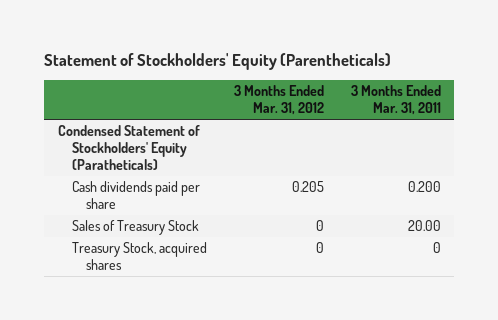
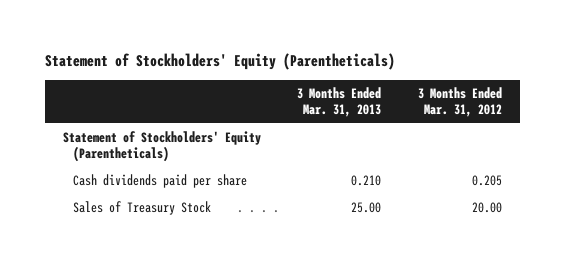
- | 3 Months Ended Mar. 31, 2012 | 3 Months Ended Mar. 31, 2011
+ | 3 Months Ended Mar. 31, 2013 | 3 Months Ended Mar. 31, 2012
- Condensed Statement of Stockholders' Equity (Paratheticals)
+ Statement of Stockholders' Equity (Parentheticals)
- Sales of Treasury Stock | 0 | 20.00
- Treasury Stock, acquired shares | 0 | 0
+ Sales of Treasury Stock | 25.00 | 20.00

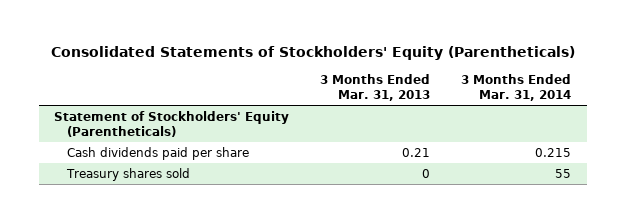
- Statement of Stockholders' Equity (Parentheticals)
+ Consolidated Statements of Stockholders' Equity (Parentheticals)
- | 3 Months Ended Mar. 31, 2013 | 3 Months Ended Mar. 31, 2012
+ | 3 Months Ended Mar. 31, 2013 | 3 Months Ended Mar. 31, 2014
- Cash dividends paid per share | 0.210 | 0.205
- Sales of Treasury Stock | 25.00 | 20.00
+ Cash dividends paid per share | 0.21 | 0.215
+ Treasury shares sold | 0 | 55

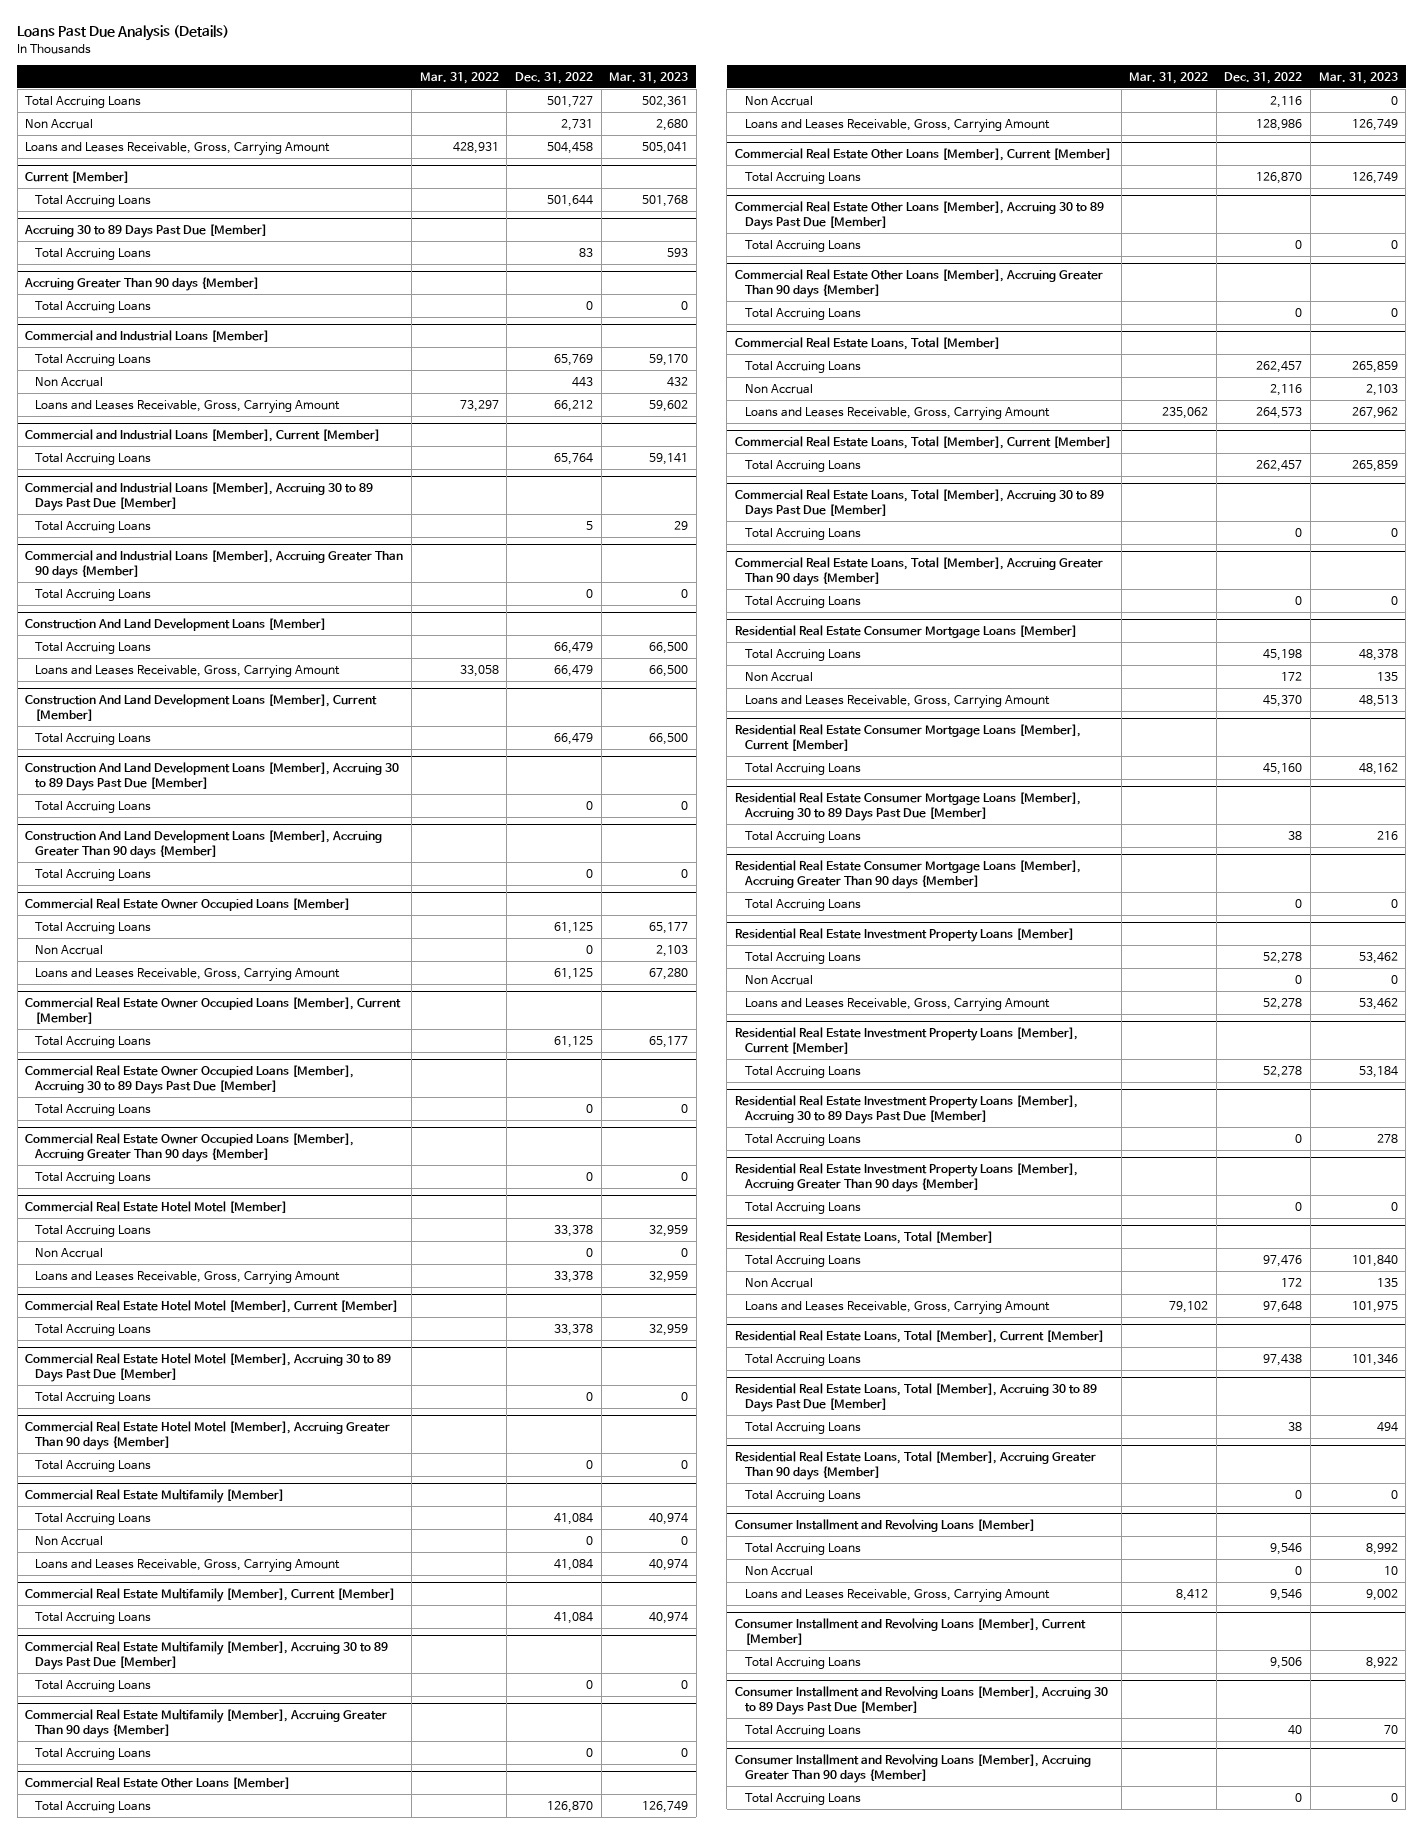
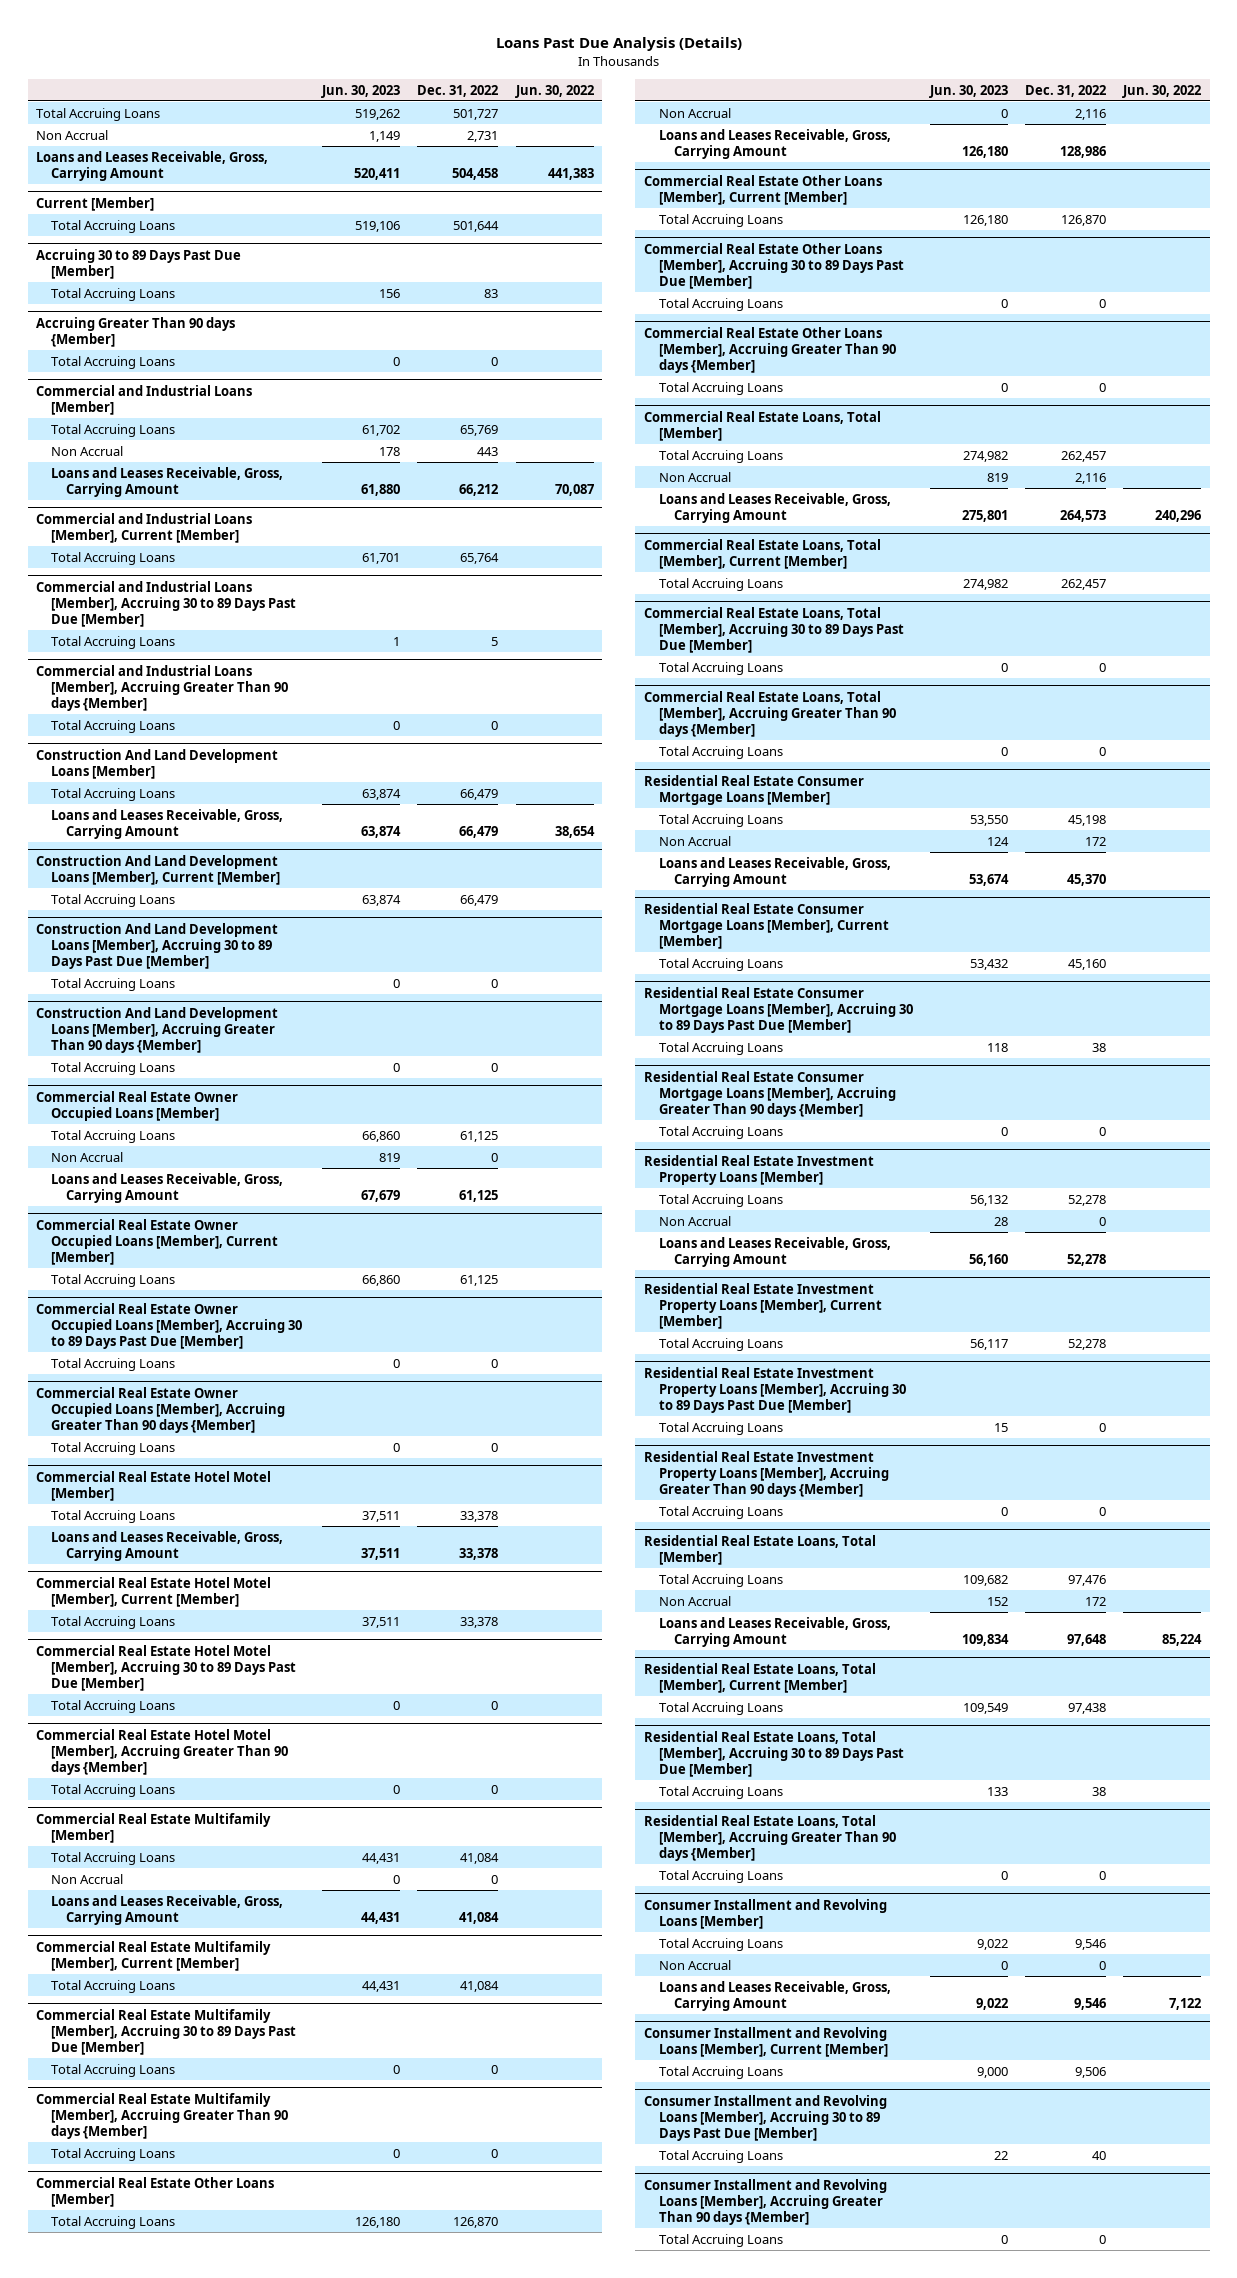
- | Mar. 31, 2022 | Dec. 31, 2022 | Mar. 31, 2023
+ | Jun. 30, 2023 | Dec. 31, 2022 | Jun. 30, 2022
@ Commercial Real Estate Hotel Motel [Member]
- Non Accrual | | 0 | 0

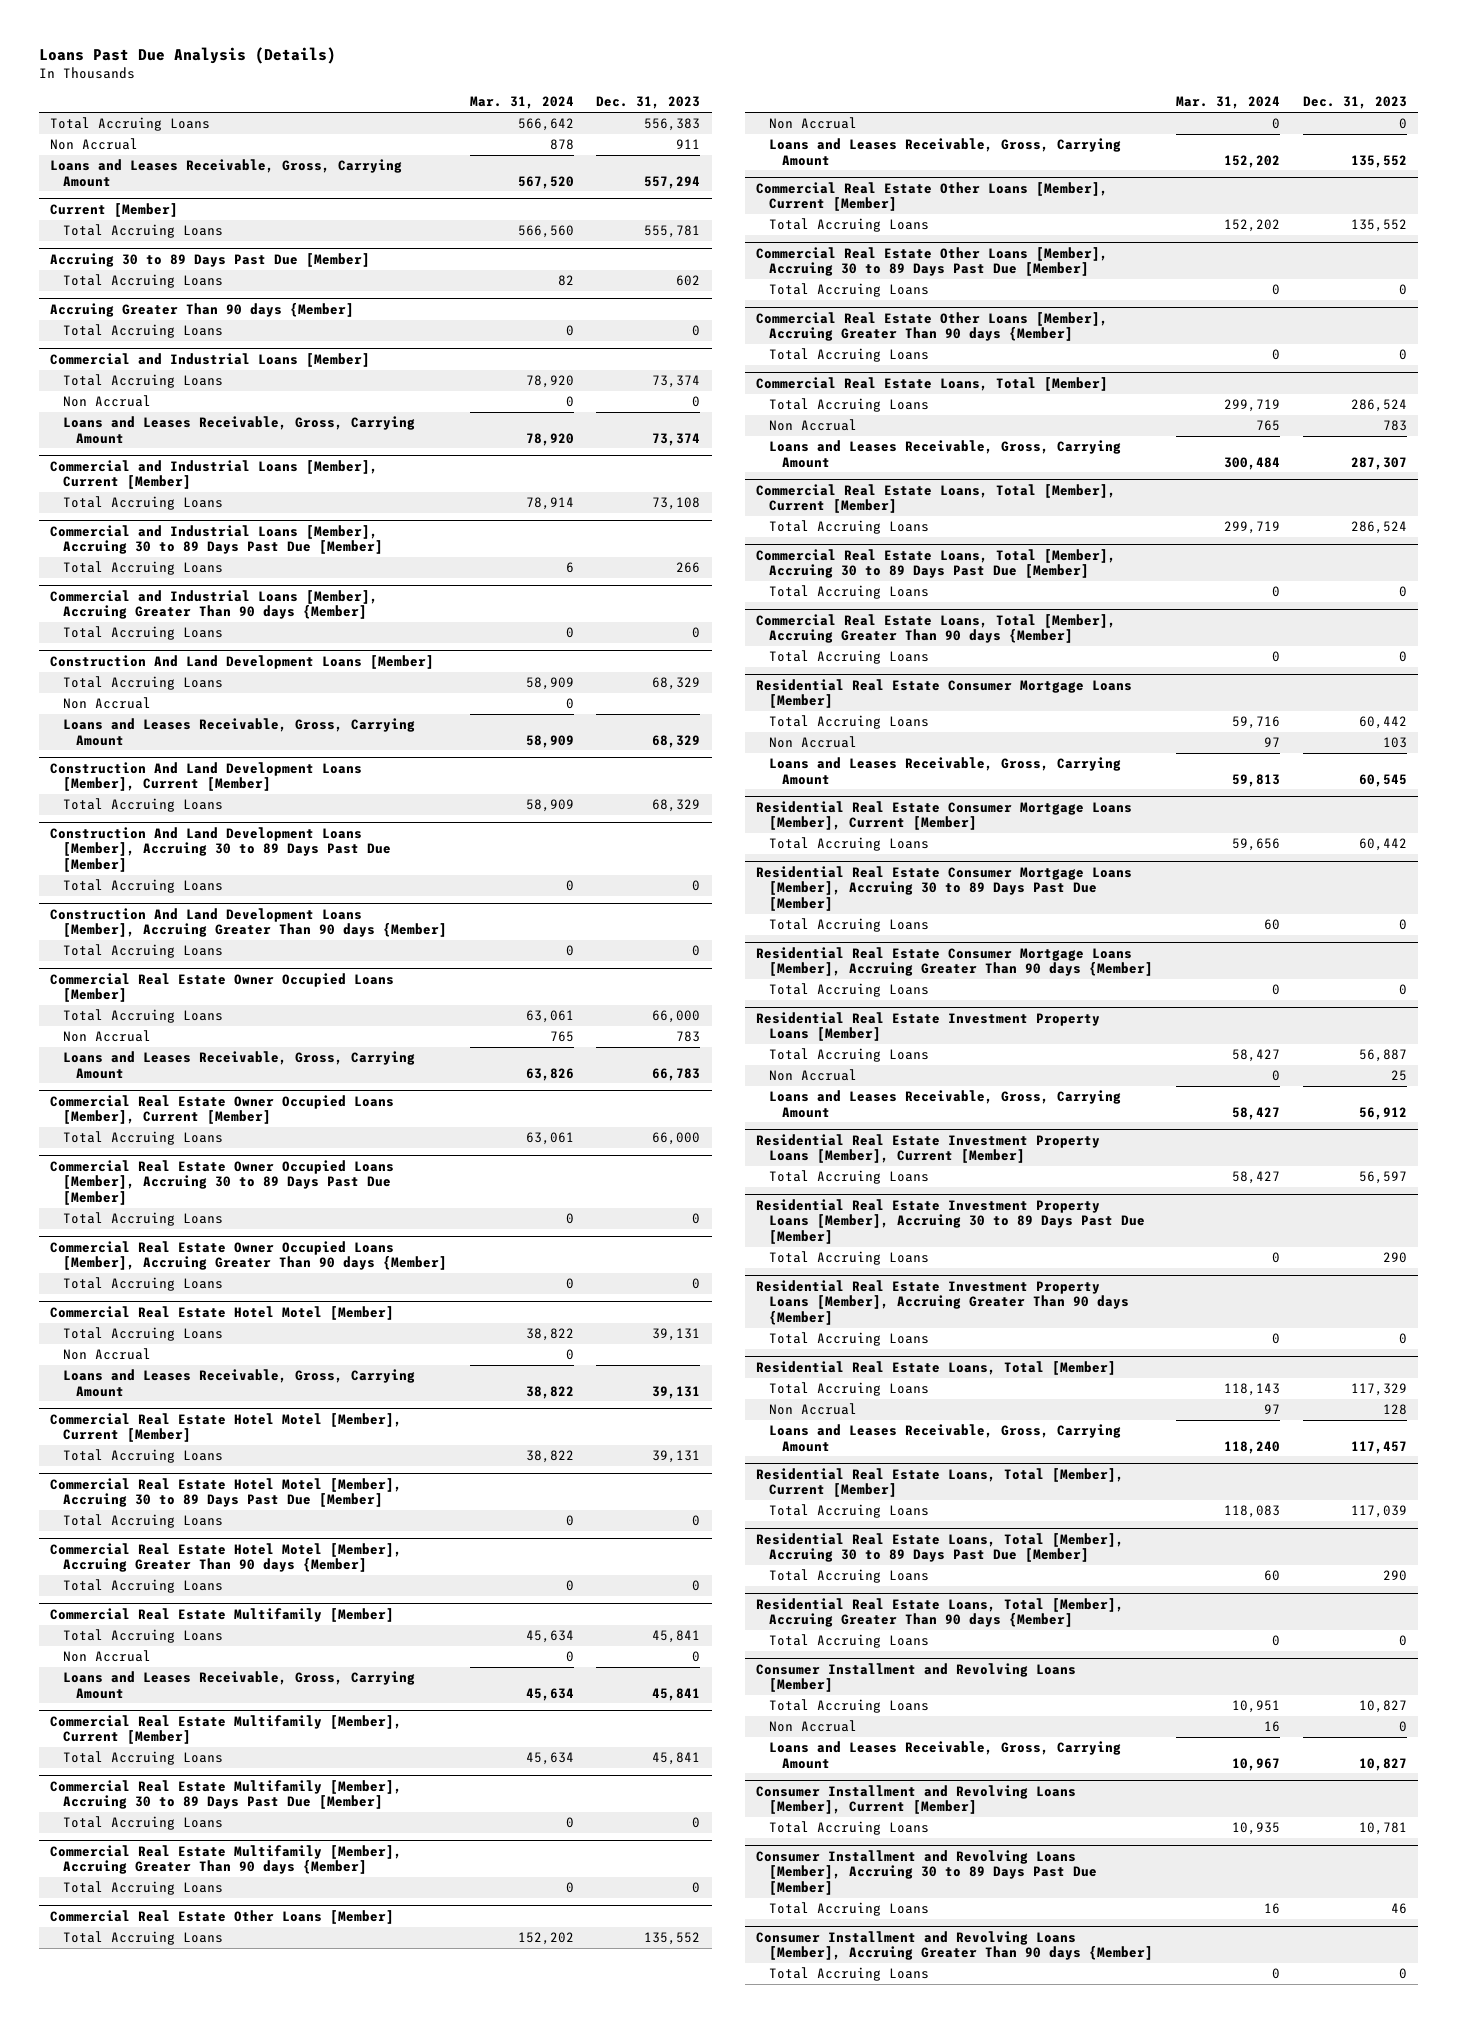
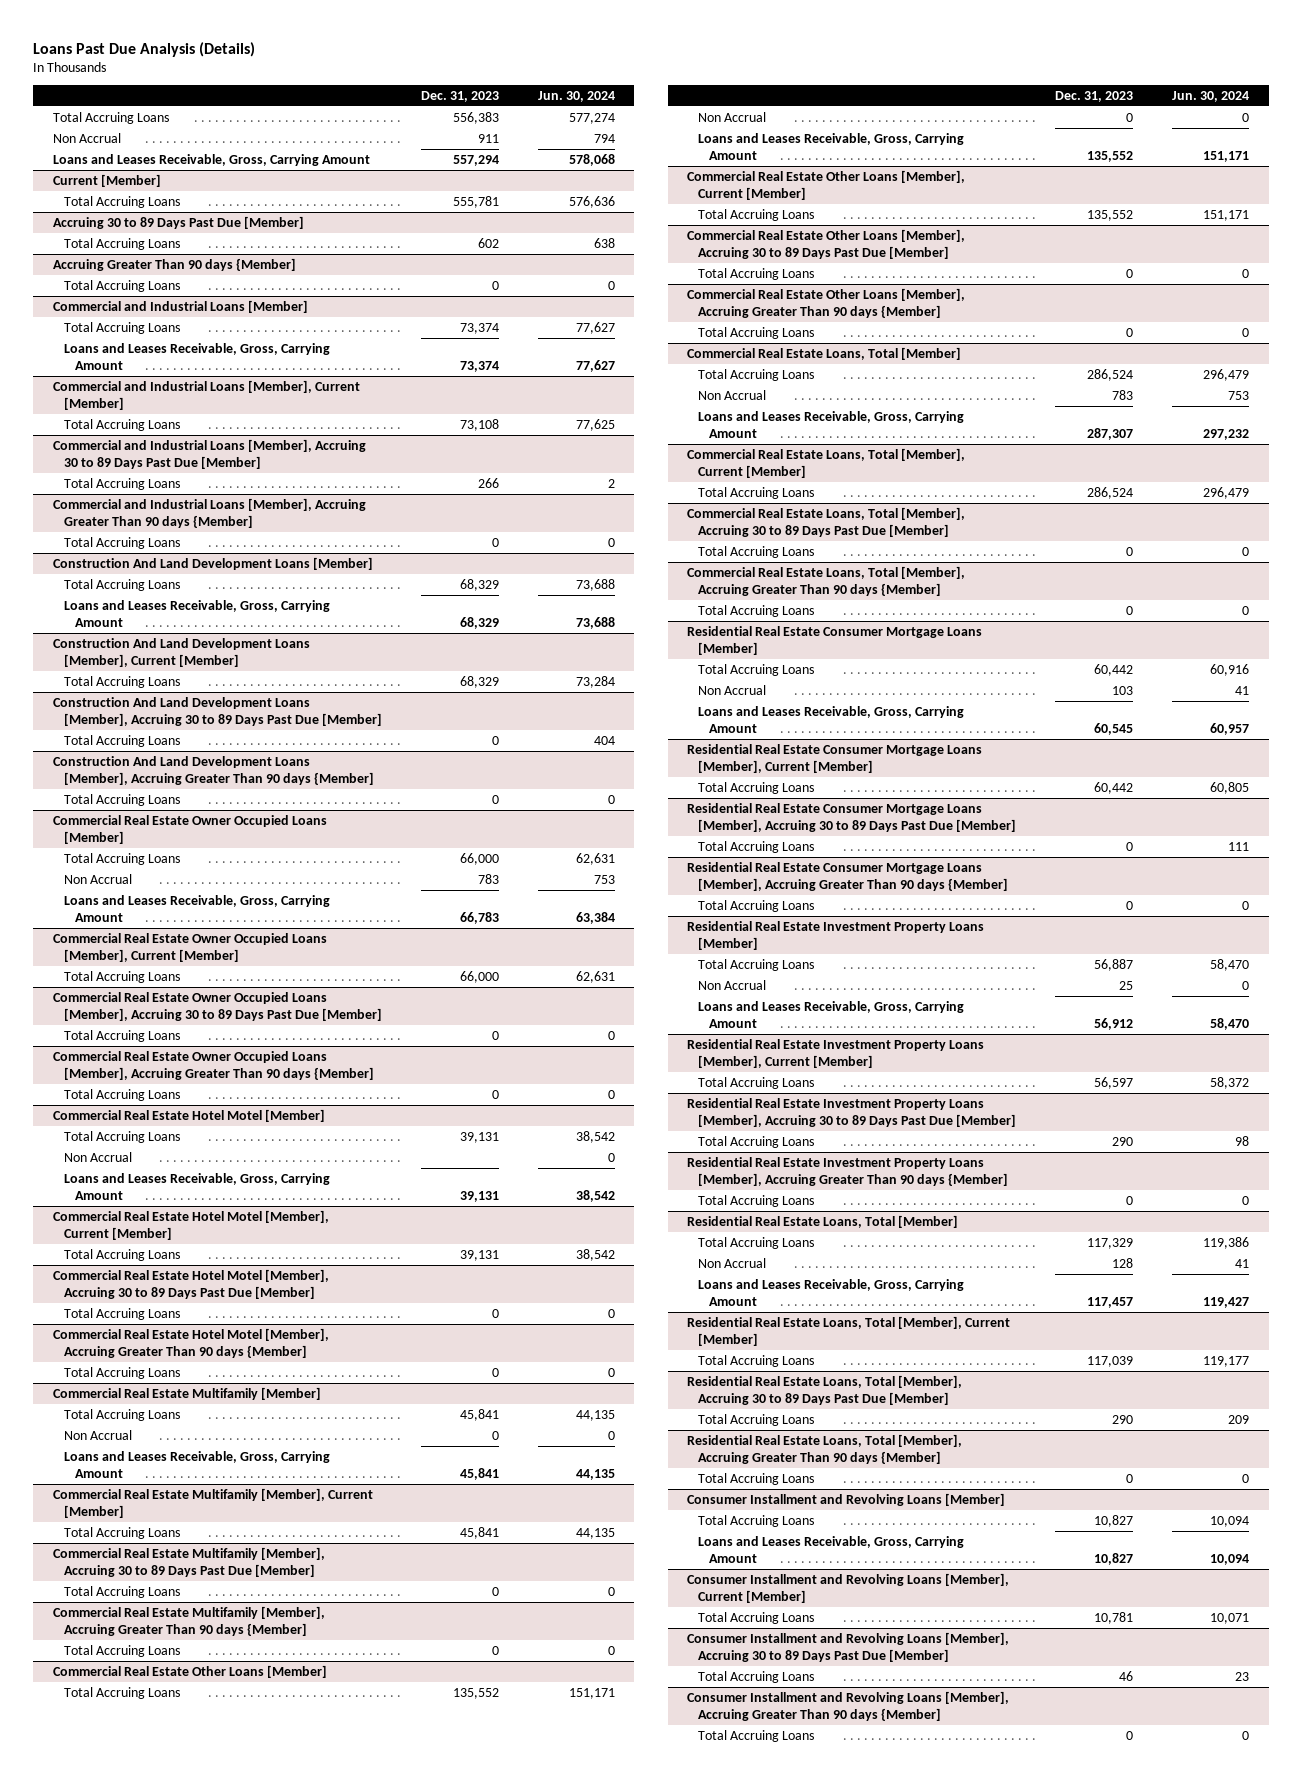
- | Mar. 31, 2024 | Dec. 31, 2023
+ | Dec. 31, 2023 | Jun. 30, 2024
@ Commercial and Industrial Loans [Member]
- Non Accrual | 0 | 0
@ Construction And Land Development Loans [Member]
- Non Accrual | 0 |
@ Consumer Installment and Revolving Loans [Member]
- Non Accrual | 16 | 0

